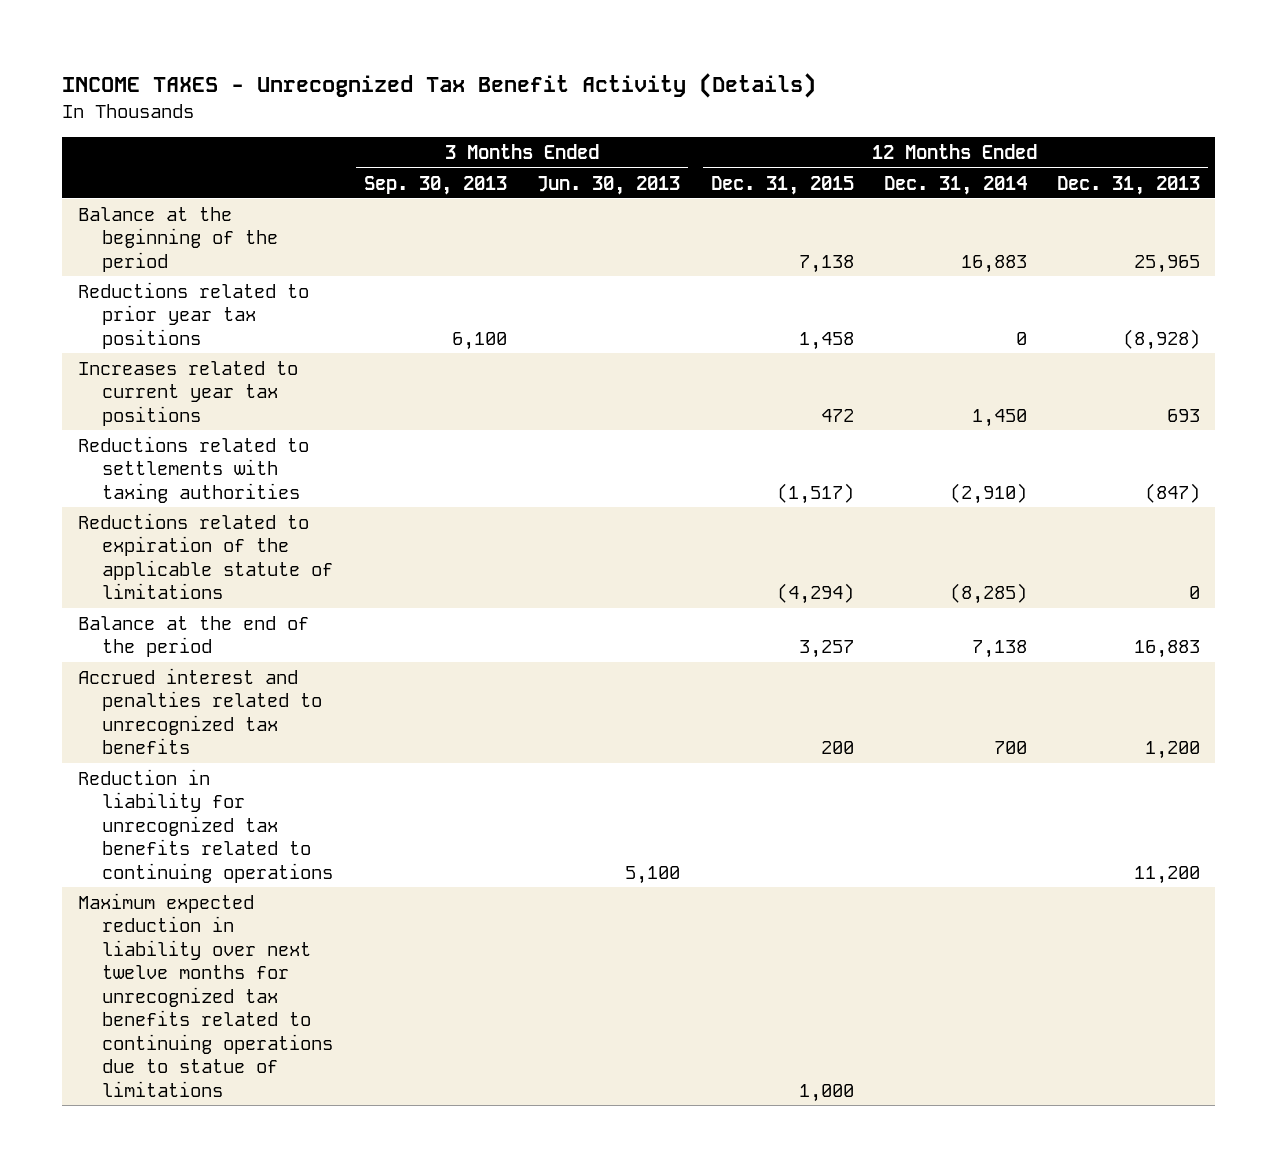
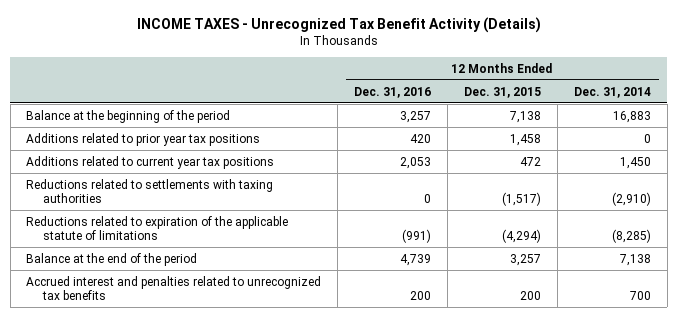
- | 3 Months Ended Sep. 30, 2013 | 3 Months Ended Jun. 30, 2013 | 12 Months Ended Dec. 31, 2015 | 12 Months Ended Dec. 31, 2014 | 12 Months Ended Dec. 31, 2013
+ | 12 Months Ended Dec. 31, 2016 | 12 Months Ended Dec. 31, 2015 | 12 Months Ended Dec. 31, 2014
- Reductions related to prior year tax positions | 6,100 | | 1,458 | 0 | (8,928)
- Increases related to current year tax positions | | | 472 | 1,450 | 693
+ Additions related to prior year tax positions | 420 | 1,458 | 0
+ Additions related to current year tax positions | 2,053 | 472 | 1,450
- Reduction in liability for unrecognized tax benefits related to continuing operations | | 5,100 | | | 11,200
- Maximum expected reduction in liability over next twelve months for unrecognized tax benefits related to continuing operations due to statue of limitations | | | 1,000 | |

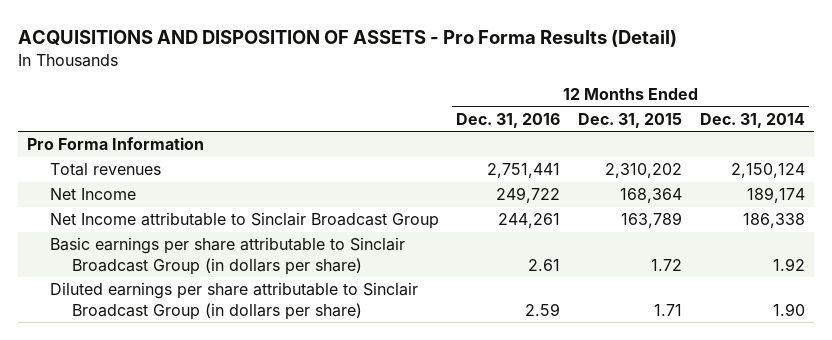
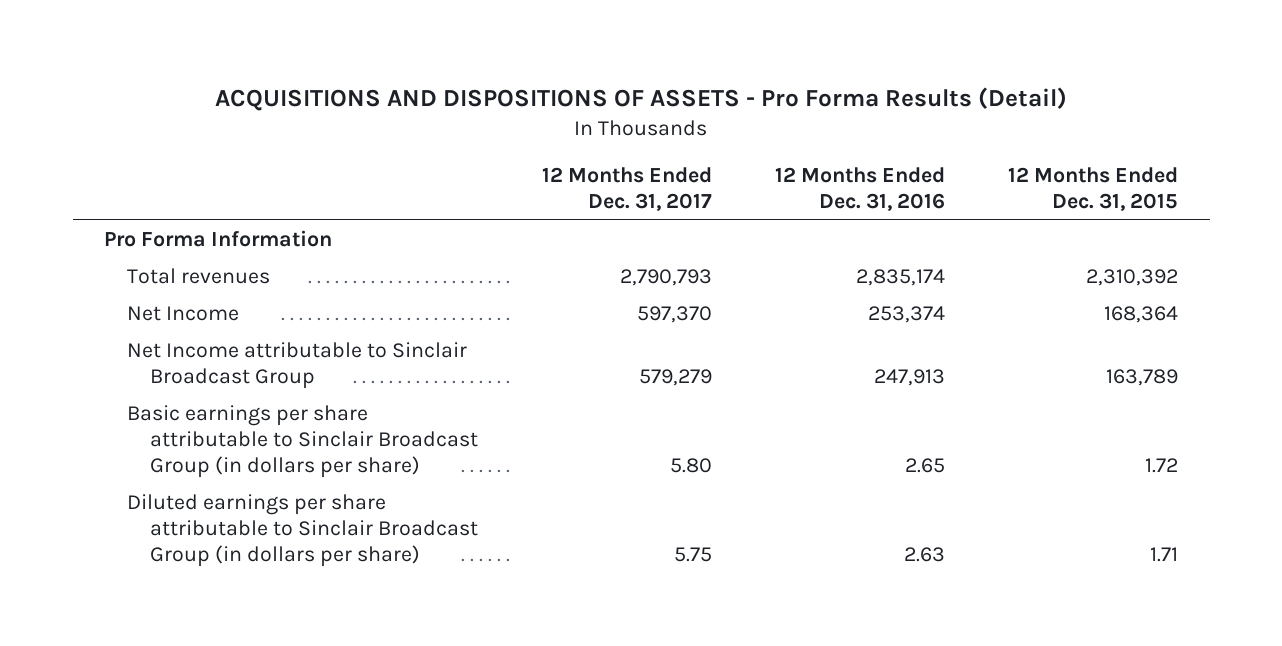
- ACQUISITIONS AND DISPOSITION OF ASSETS - Pro Forma Results (Detail)
+ ACQUISITIONS AND DISPOSITIONS OF ASSETS - Pro Forma Results (Detail)
- | 12 Months Ended Dec. 31, 2016 | 12 Months Ended Dec. 31, 2015 | 12 Months Ended Dec. 31, 2014
+ | 12 Months Ended Dec. 31, 2017 | 12 Months Ended Dec. 31, 2016 | 12 Months Ended Dec. 31, 2015
- Total revenues | 2,751,441 | 2,310,202 | 2,150,124
- Net Income | 249,722 | 168,364 | 189,174
- Net Income attributable to Sinclair Broadcast Group | 244,261 | 163,789 | 186,338
- Basic earnings per share attributable to Sinclair Broadcast Group (in dollars per share) | 2.61 | 1.72 | 1.92
- Diluted earnings per share attributable to Sinclair Broadcast Group (in dollars per share) | 2.59 | 1.71 | 1.90
+ Total revenues | 2,790,793 | 2,835,174 | 2,310,392
+ Net Income | 597,370 | 253,374 | 168,364
+ Net Income attributable to Sinclair Broadcast Group | 579,279 | 247,913 | 163,789
+ Basic earnings per share attributable to Sinclair Broadcast Group (in dollars per share) | 5.80 | 2.65 | 1.72
+ Diluted earnings per share attributable to Sinclair Broadcast Group (in dollars per share) | 5.75 | 2.63 | 1.71

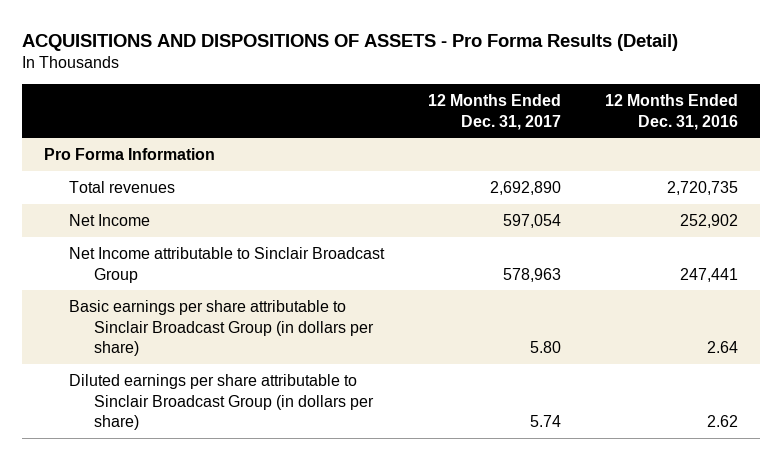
- | 12 Months Ended Dec. 31, 2017 | 12 Months Ended Dec. 31, 2016 | 12 Months Ended Dec. 31, 2015
+ | 12 Months Ended Dec. 31, 2017 | 12 Months Ended Dec. 31, 2016
- Total revenues | 2,790,793 | 2,835,174 | 2,310,392
- Net Income | 597,370 | 253,374 | 168,364
- Net Income attributable to Sinclair Broadcast Group | 579,279 | 247,913 | 163,789
- Basic earnings per share attributable to Sinclair Broadcast Group (in dollars per share) | 5.80 | 2.65 | 1.72
- Diluted earnings per share attributable to Sinclair Broadcast Group (in dollars per share) | 5.75 | 2.63 | 1.71
+ Total revenues | 2,692,890 | 2,720,735
+ Net Income | 597,054 | 252,902
+ Net Income attributable to Sinclair Broadcast Group | 578,963 | 247,441
+ Basic earnings per share attributable to Sinclair Broadcast Group (in dollars per share) | 5.80 | 2.64
+ Diluted earnings per share attributable to Sinclair Broadcast Group (in dollars per share) | 5.74 | 2.62

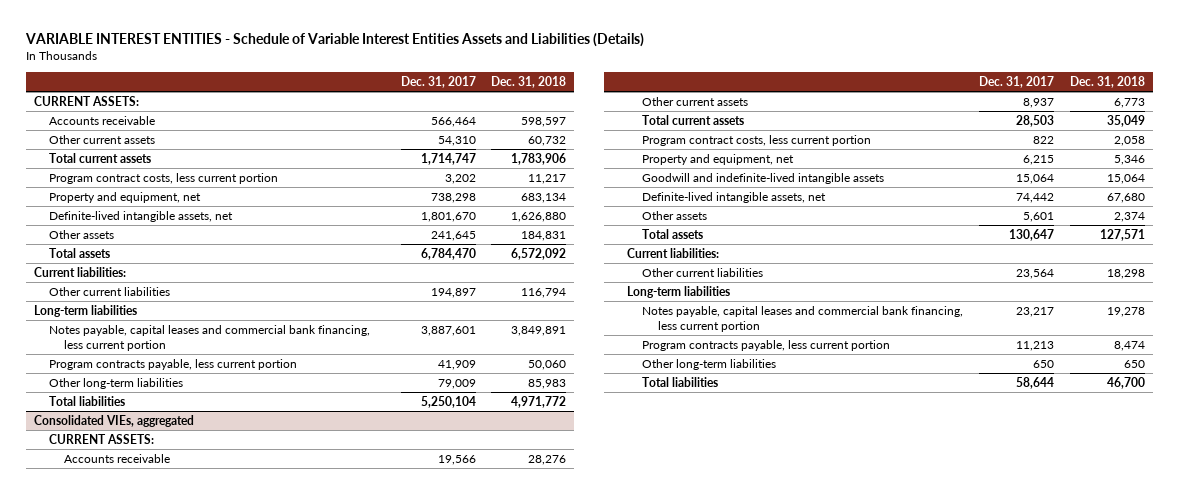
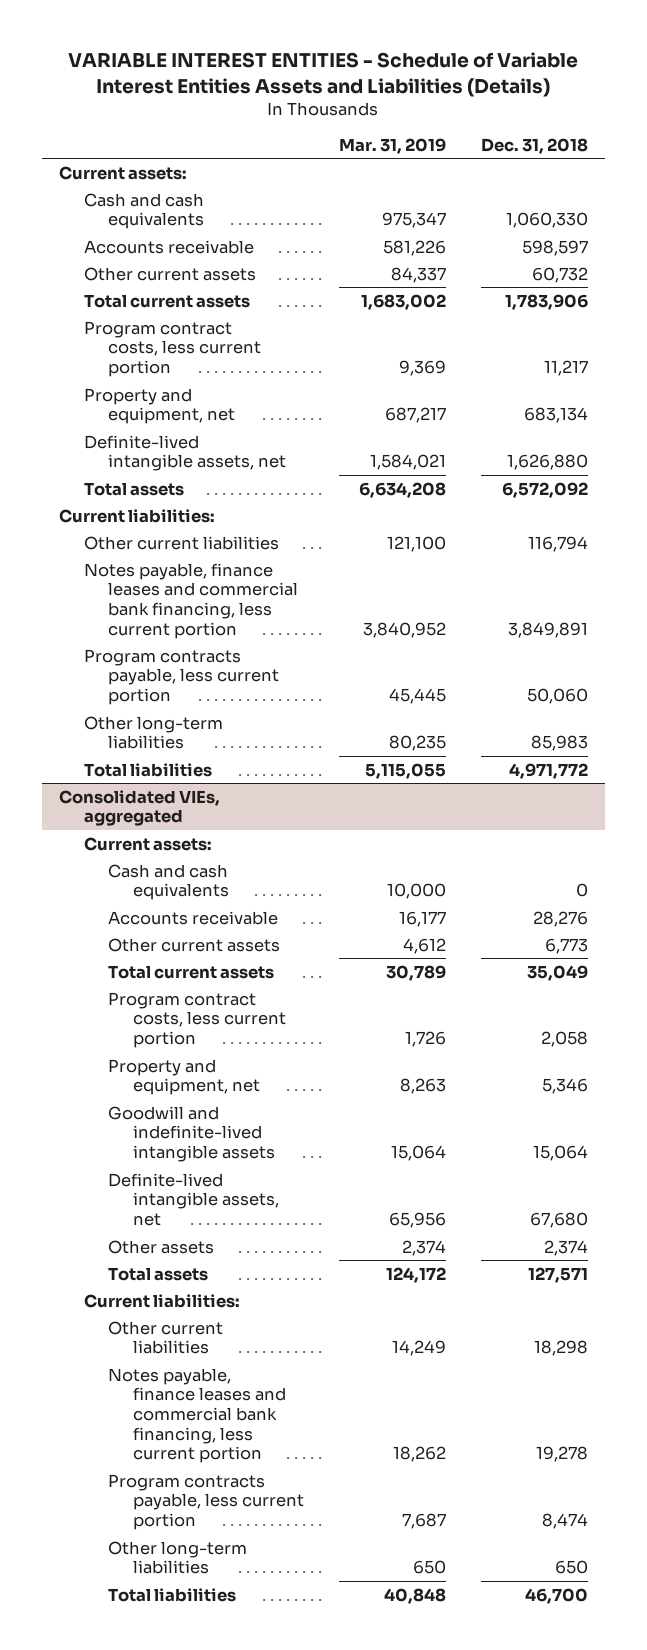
- | Dec. 31, 2017 | Dec. 31, 2018
+ | Mar. 31, 2019 | Dec. 31, 2018
- CURRENT ASSETS:
+ Current assets:
+ Cash and cash equivalents | 975,347 | 1,060,330
- Other assets | 241,645 | 184,831
- Long-term liabilities
- Notes payable, capital leases and commercial bank financing, less current portion | 3,887,601 | 3,849,891
+ Notes payable, finance leases and commercial bank financing, less current portion | 3,840,952 | 3,849,891
@ Consolidated VIEs, aggregated
- CURRENT ASSETS:
+ Current assets:
+ Cash and cash equivalents | 10,000 | 0
- Long-term liabilities
- Notes payable, capital leases and commercial bank financing, less current portion | 23,217 | 19,278
+ Notes payable, finance leases and commercial bank financing, less current portion | 18,262 | 19,278

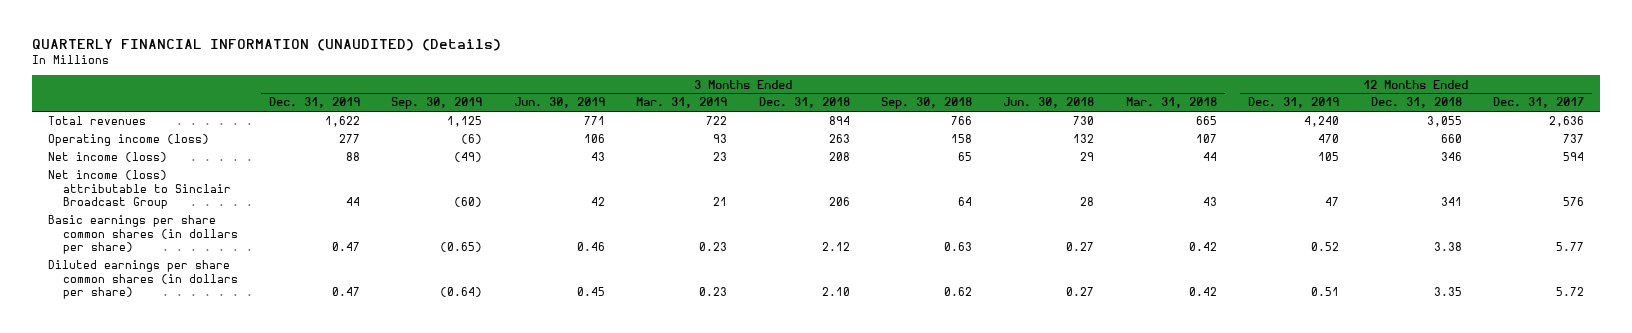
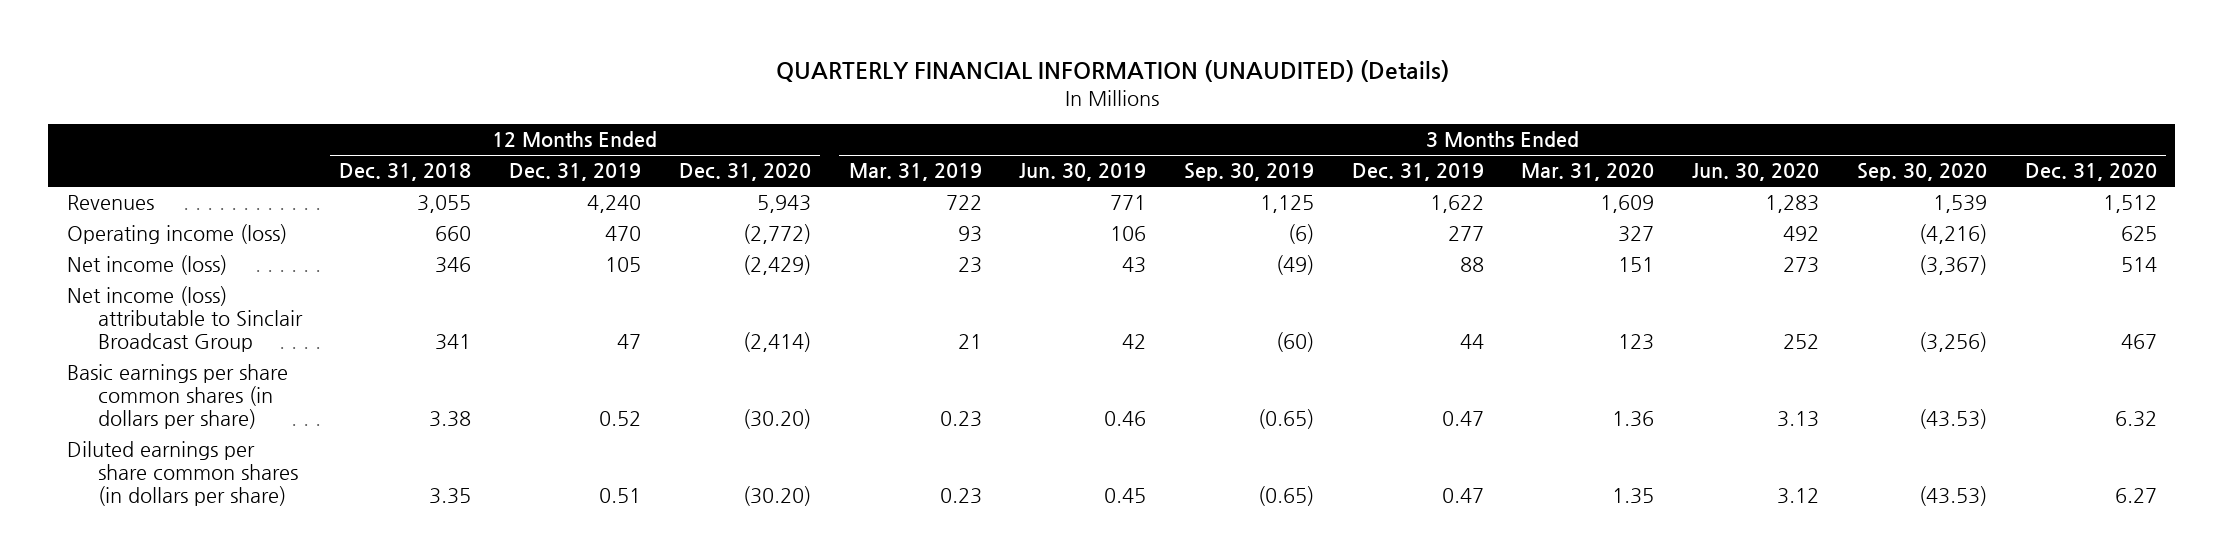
- | 3 Months Ended Dec. 31, 2019 | 3 Months Ended Sep. 30, 2019 | 3 Months Ended Jun. 30, 2019 | 3 Months Ended Mar. 31, 2019 | 3 Months Ended Dec. 31, 2018 | 3 Months Ended Sep. 30, 2018 | 3 Months Ended Jun. 30, 2018 | 3 Months Ended Mar. 31, 2018 | 12 Months Ended Dec. 31, 2019 | 12 Months Ended Dec. 31, 2018 | 12 Months Ended Dec. 31, 2017
+ | 12 Months Ended Dec. 31, 2018 | 12 Months Ended Dec. 31, 2019 | 12 Months Ended Dec. 31, 2020 | 3 Months Ended Mar. 31, 2019 | 3 Months Ended Jun. 30, 2019 | 3 Months Ended Sep. 30, 2019 | 3 Months Ended Dec. 31, 2019 | 3 Months Ended Mar. 31, 2020 | 3 Months Ended Jun. 30, 2020 | 3 Months Ended Sep. 30, 2020 | 3 Months Ended Dec. 31, 2020
- Total revenues | 1,622 | 1,125 | 771 | 722 | 894 | 766 | 730 | 665 | 4,240 | 3,055 | 2,636
+ Revenues | 3,055 | 4,240 | 5,943 | 722 | 771 | 1,125 | 1,622 | 1,609 | 1,283 | 1,539 | 1,512
- Diluted earnings per share common shares (in dollars per share) | 0.47 | (0.64) | 0.45 | 0.23 | 2.10 | 0.62 | 0.27 | 0.42 | 0.51 | 3.35 | 5.72
+ Diluted earnings per share common shares (in dollars per share) | 3.35 | 0.51 | (30.20) | 0.23 | 0.45 | (0.65) | 0.47 | 1.35 | 3.12 | (43.53) | 6.27

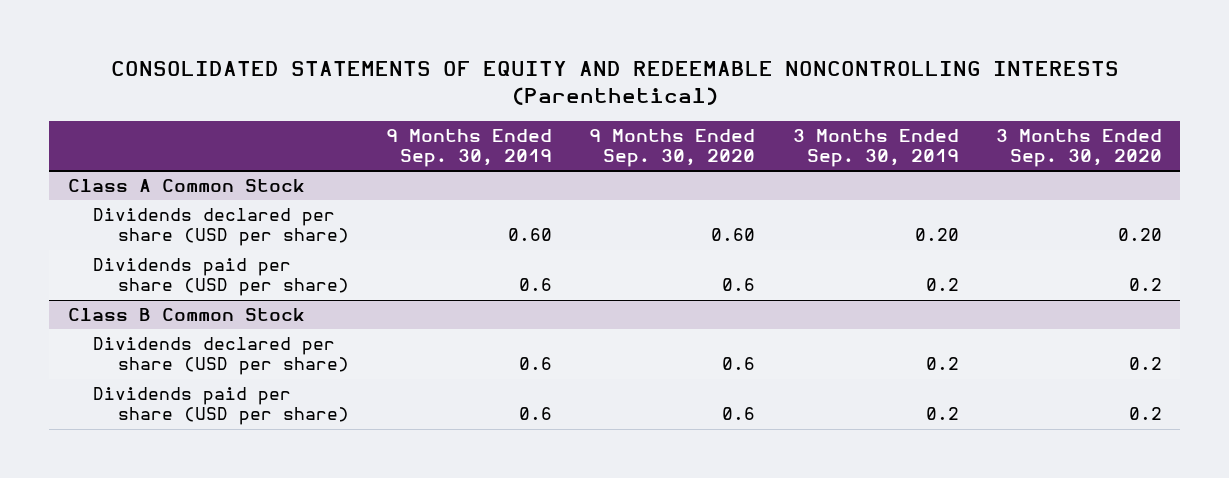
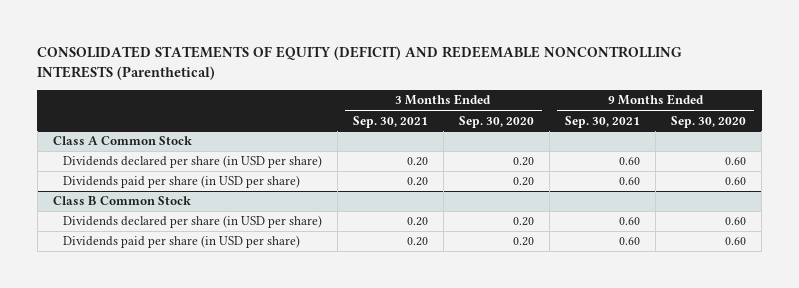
- CONSOLIDATED STATEMENTS OF EQUITY AND REDEEMABLE NONCONTROLLING INTERESTS (Parenthetical)
+ CONSOLIDATED STATEMENTS OF EQUITY (DEFICIT) AND REDEEMABLE NONCONTROLLING INTERESTS (Parenthetical)
- | 9 Months Ended Sep. 30, 2019 | 9 Months Ended Sep. 30, 2020 | 3 Months Ended Sep. 30, 2019 | 3 Months Ended Sep. 30, 2020
+ | 3 Months Ended Sep. 30, 2021 | 3 Months Ended Sep. 30, 2020 | 9 Months Ended Sep. 30, 2021 | 9 Months Ended Sep. 30, 2020
@ Class A Common Stock
- Dividends declared per share (USD per share) | 0.60 | 0.60 | 0.20 | 0.20
- Dividends paid per share (USD per share) | 0.6 | 0.6 | 0.2 | 0.2
+ Dividends declared per share (in USD per share) | 0.20 | 0.20 | 0.60 | 0.60
+ Dividends paid per share (in USD per share) | 0.20 | 0.20 | 0.60 | 0.60
@ Class B Common Stock
- Dividends declared per share (USD per share) | 0.6 | 0.6 | 0.2 | 0.2
- Dividends paid per share (USD per share) | 0.6 | 0.6 | 0.2 | 0.2
+ Dividends declared per share (in USD per share) | 0.20 | 0.20 | 0.60 | 0.60
+ Dividends paid per share (in USD per share) | 0.20 | 0.20 | 0.60 | 0.60

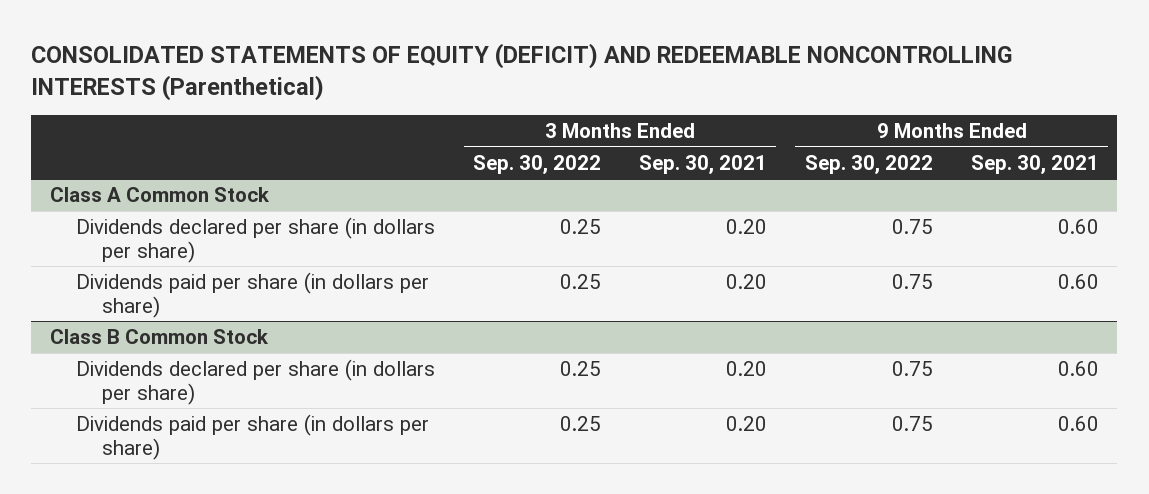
- | 3 Months Ended Sep. 30, 2021 | 3 Months Ended Sep. 30, 2020 | 9 Months Ended Sep. 30, 2021 | 9 Months Ended Sep. 30, 2020
+ | 3 Months Ended Sep. 30, 2022 | 3 Months Ended Sep. 30, 2021 | 9 Months Ended Sep. 30, 2022 | 9 Months Ended Sep. 30, 2021
@ Class A Common Stock
- Dividends declared per share (in USD per share) | 0.20 | 0.20 | 0.60 | 0.60
- Dividends paid per share (in USD per share) | 0.20 | 0.20 | 0.60 | 0.60
+ Dividends declared per share (in dollars per share) | 0.25 | 0.20 | 0.75 | 0.60
+ Dividends paid per share (in dollars per share) | 0.25 | 0.20 | 0.75 | 0.60
@ Class B Common Stock
- Dividends declared per share (in USD per share) | 0.20 | 0.20 | 0.60 | 0.60
- Dividends paid per share (in USD per share) | 0.20 | 0.20 | 0.60 | 0.60
+ Dividends declared per share (in dollars per share) | 0.25 | 0.20 | 0.75 | 0.60
+ Dividends paid per share (in dollars per share) | 0.25 | 0.20 | 0.75 | 0.60

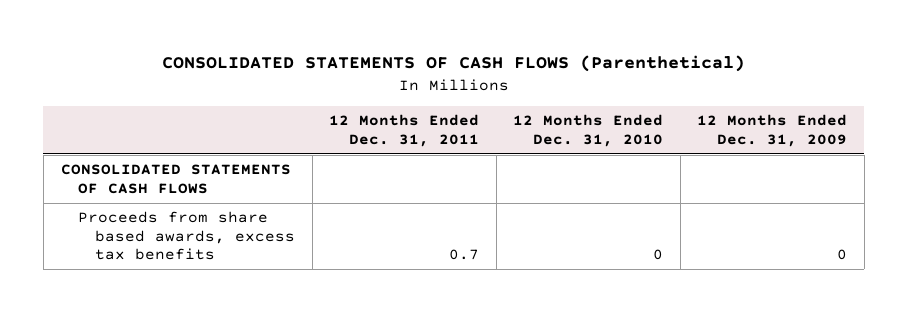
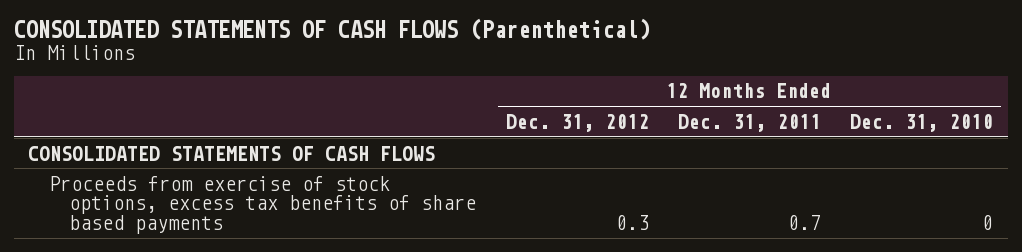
- | 12 Months Ended Dec. 31, 2011 | 12 Months Ended Dec. 31, 2010 | 12 Months Ended Dec. 31, 2009
+ | 12 Months Ended Dec. 31, 2012 | 12 Months Ended Dec. 31, 2011 | 12 Months Ended Dec. 31, 2010
- Proceeds from share based awards, excess tax benefits | 0.7 | 0 | 0
+ Proceeds from exercise of stock options, excess tax benefits of share based payments | 0.3 | 0.7 | 0

